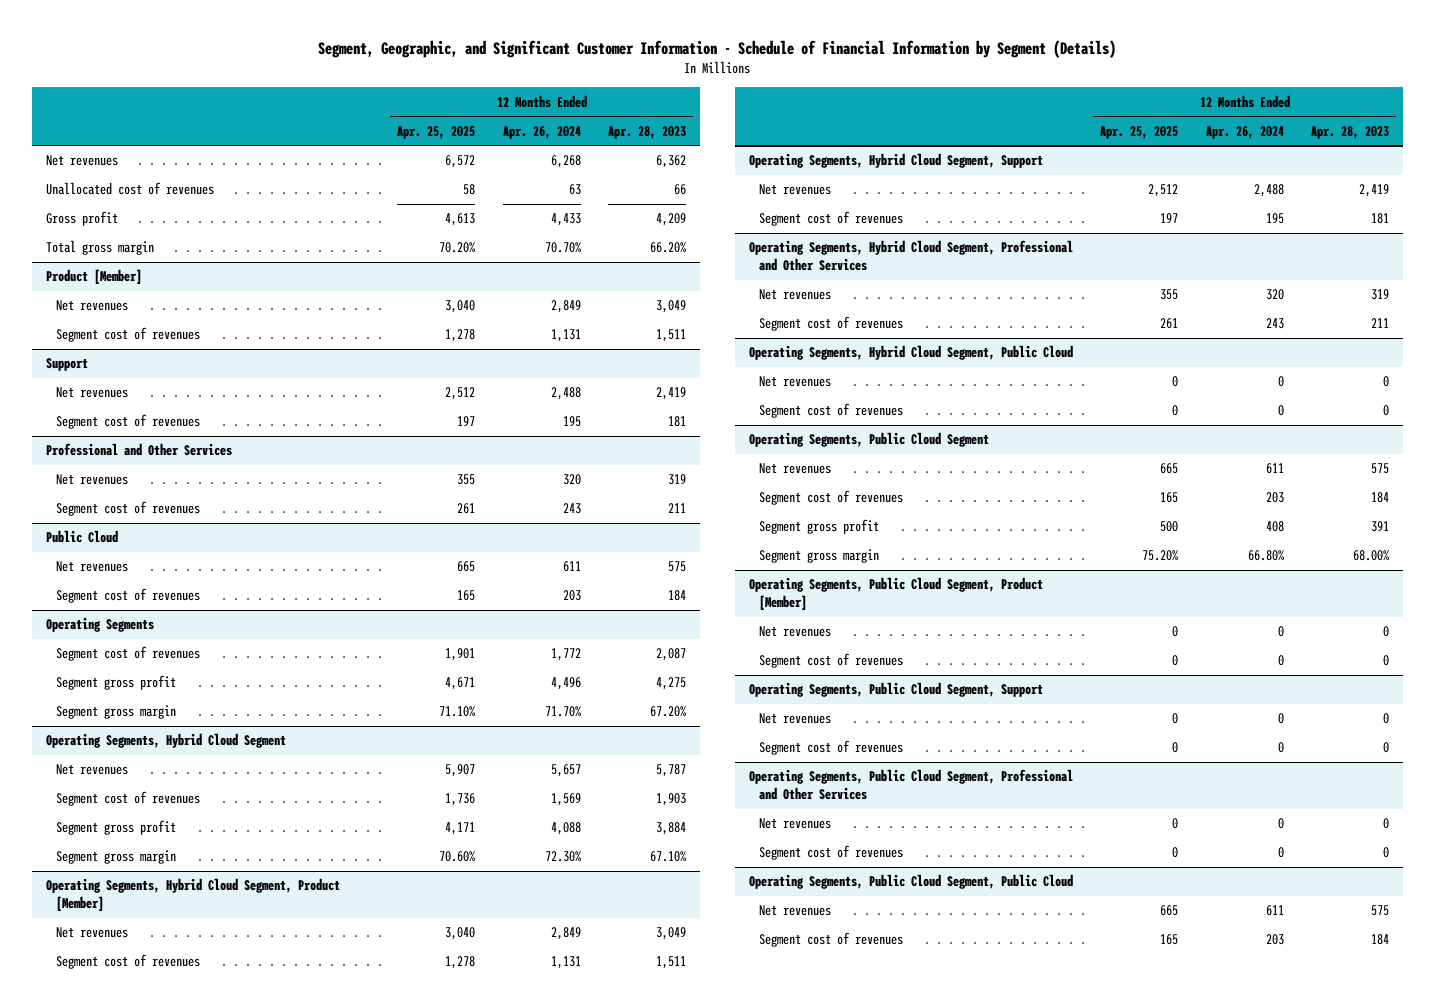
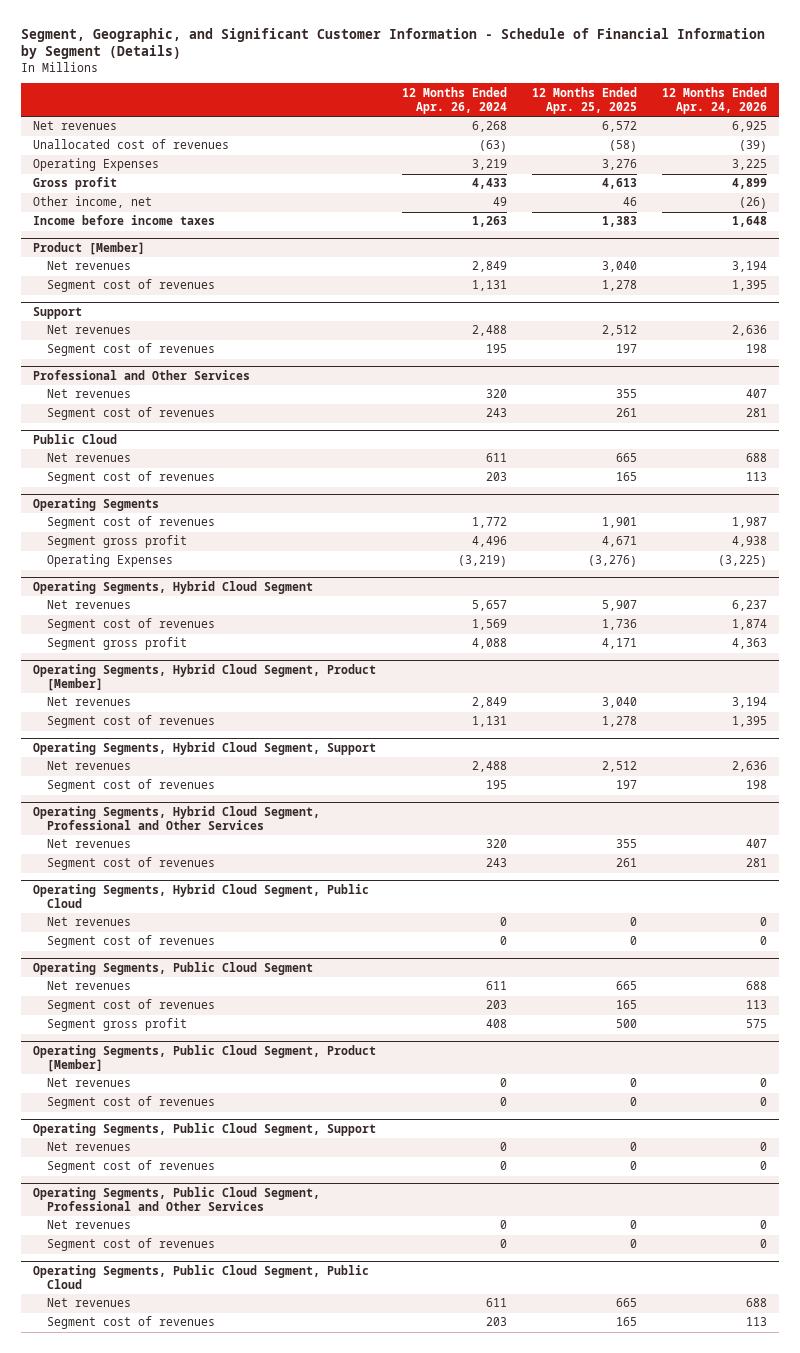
- | 12 Months Ended Apr. 25, 2025 | 12 Months Ended Apr. 26, 2024 | 12 Months Ended Apr. 28, 2023
+ | 12 Months Ended Apr. 26, 2024 | 12 Months Ended Apr. 25, 2025 | 12 Months Ended Apr. 24, 2026
- Unallocated cost of revenues | 58 | 63 | 66
+ Unallocated cost of revenues | (63) | (58) | (39)
+ Operating Expenses | 3,219 | 3,276 | 3,225
- Total gross margin | 70.20% | 70.70% | 66.20%
+ Other income, net | 49 | 46 | (26)
+ Income before income taxes | 1,263 | 1,383 | 1,648
@ Operating Segments
- Segment gross margin | 71.10% | 71.70% | 67.20%
+ Operating Expenses | (3,219) | (3,276) | (3,225)
@ Operating Segments, Hybrid Cloud Segment
- Segment gross margin | 70.60% | 72.30% | 67.10%
@ Operating Segments, Public Cloud Segment
- Segment gross margin | 75.20% | 66.80% | 68.00%

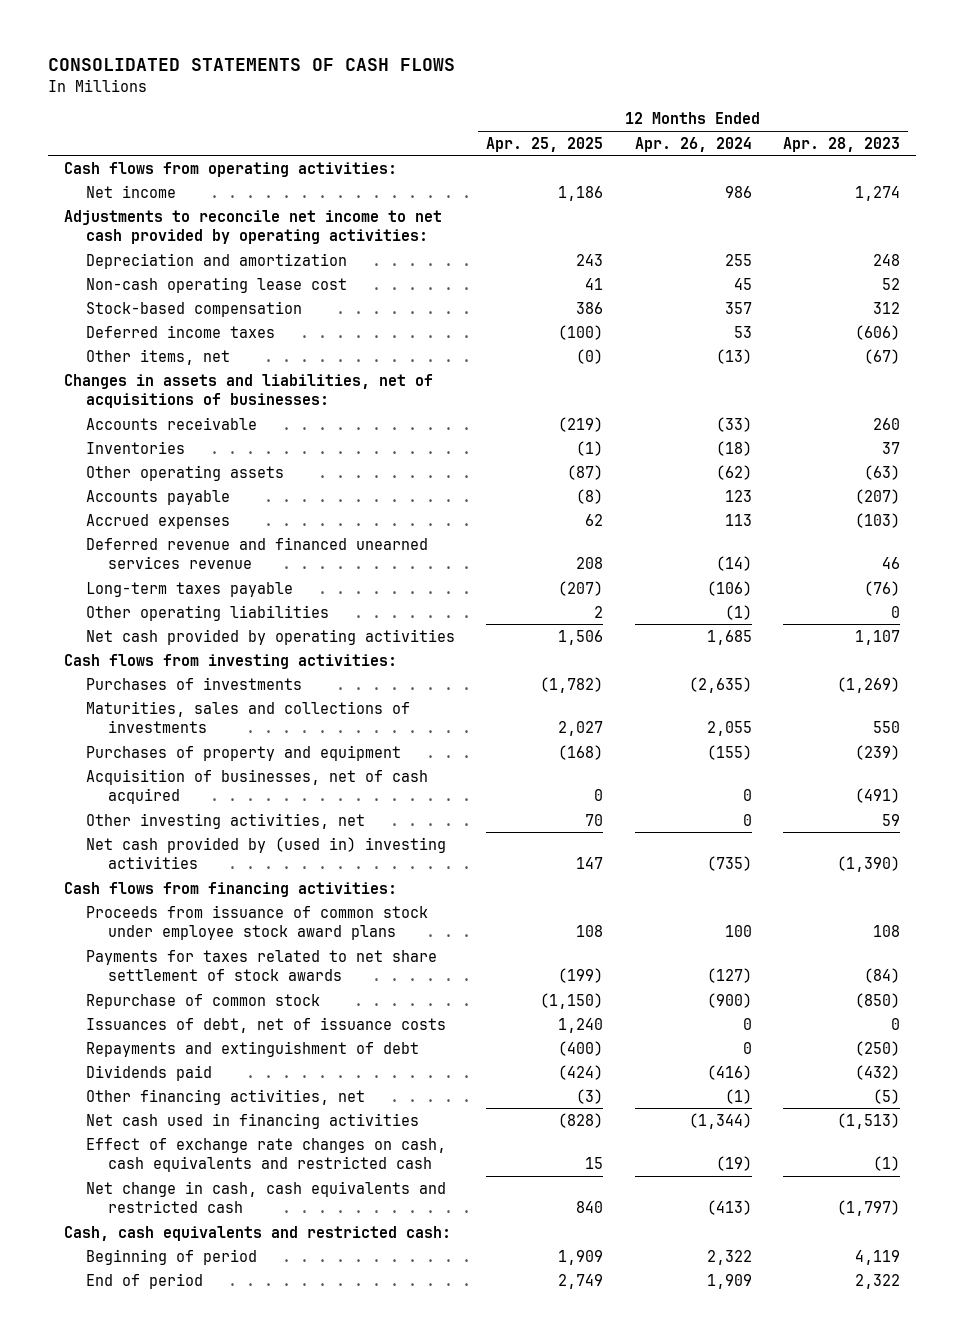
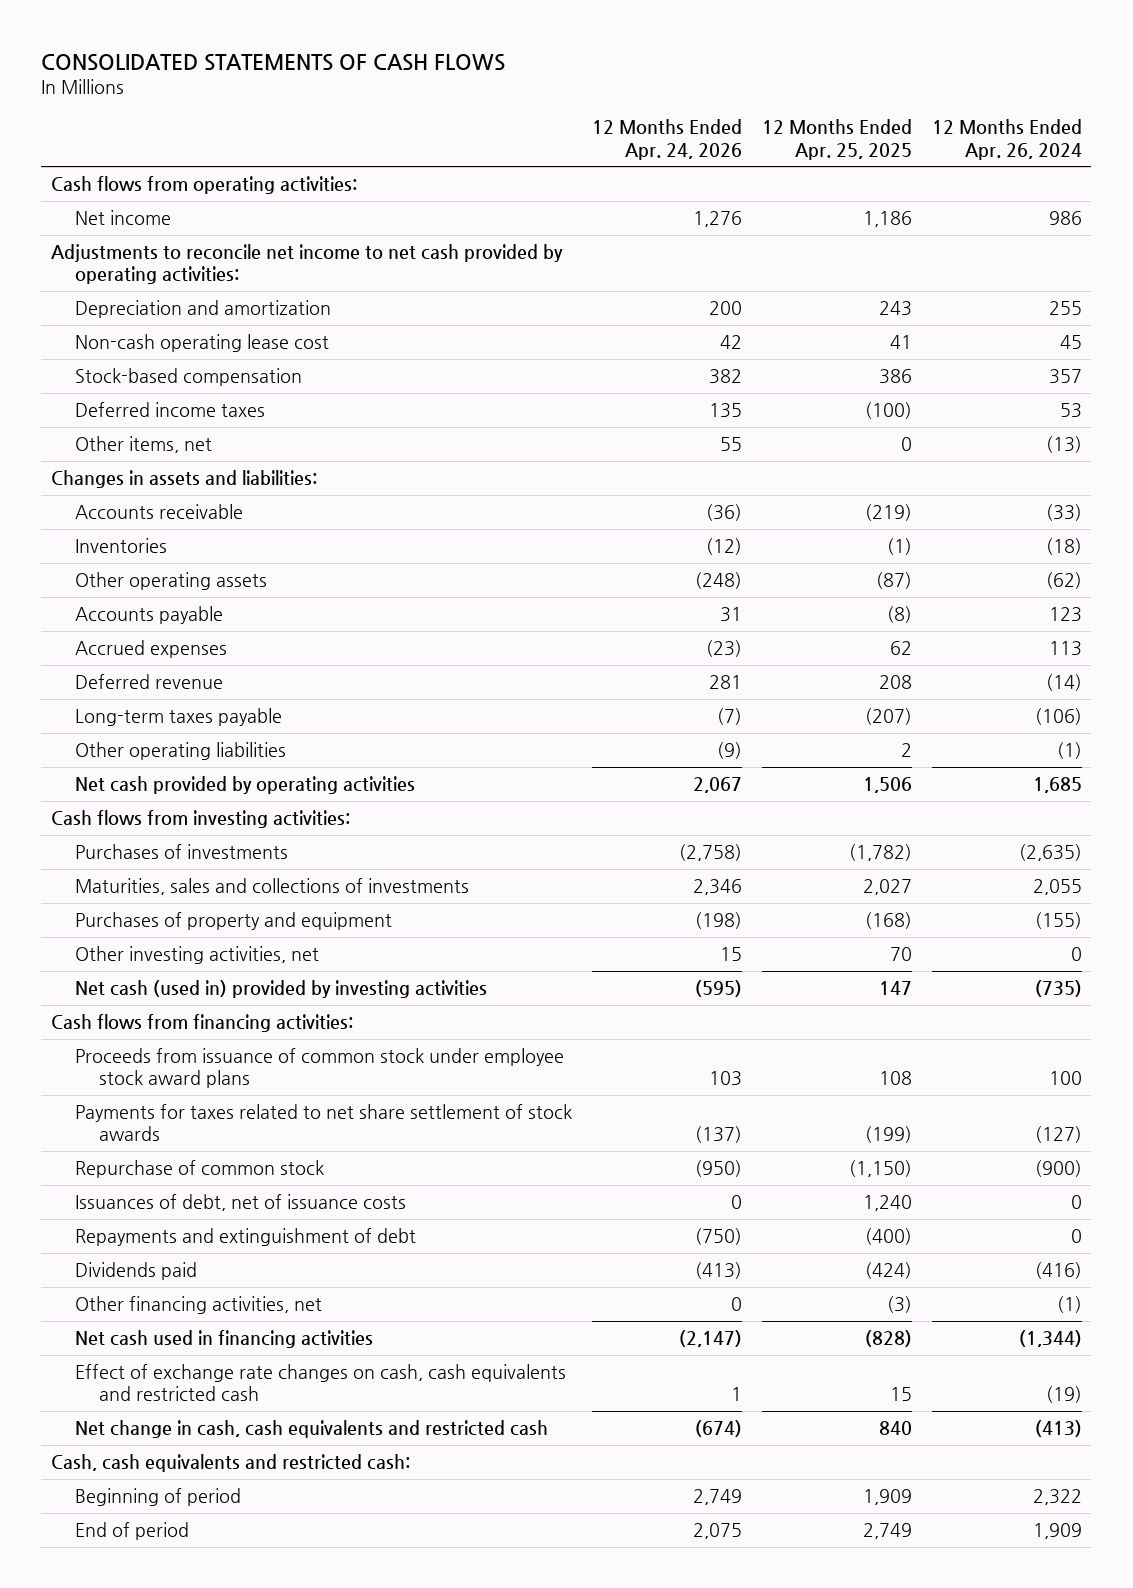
- | 12 Months Ended Apr. 25, 2025 | 12 Months Ended Apr. 26, 2024 | 12 Months Ended Apr. 28, 2023
+ | 12 Months Ended Apr. 24, 2026 | 12 Months Ended Apr. 25, 2025 | 12 Months Ended Apr. 26, 2024
- Other items, net | (0) | (13) | (67)
- Changes in assets and liabilities, net of acquisitions of businesses:
+ Other items, net | 55 | 0 | (13)
+ Changes in assets and liabilities:
- Deferred revenue and financed unearned services revenue | 208 | (14) | 46
+ Deferred revenue | 281 | 208 | (14)
- Acquisition of businesses, net of cash acquired | 0 | 0 | (491)
- Net cash provided by (used in) investing activities | 147 | (735) | (1,390)
+ Net cash (used in) provided by investing activities | (595) | 147 | (735)

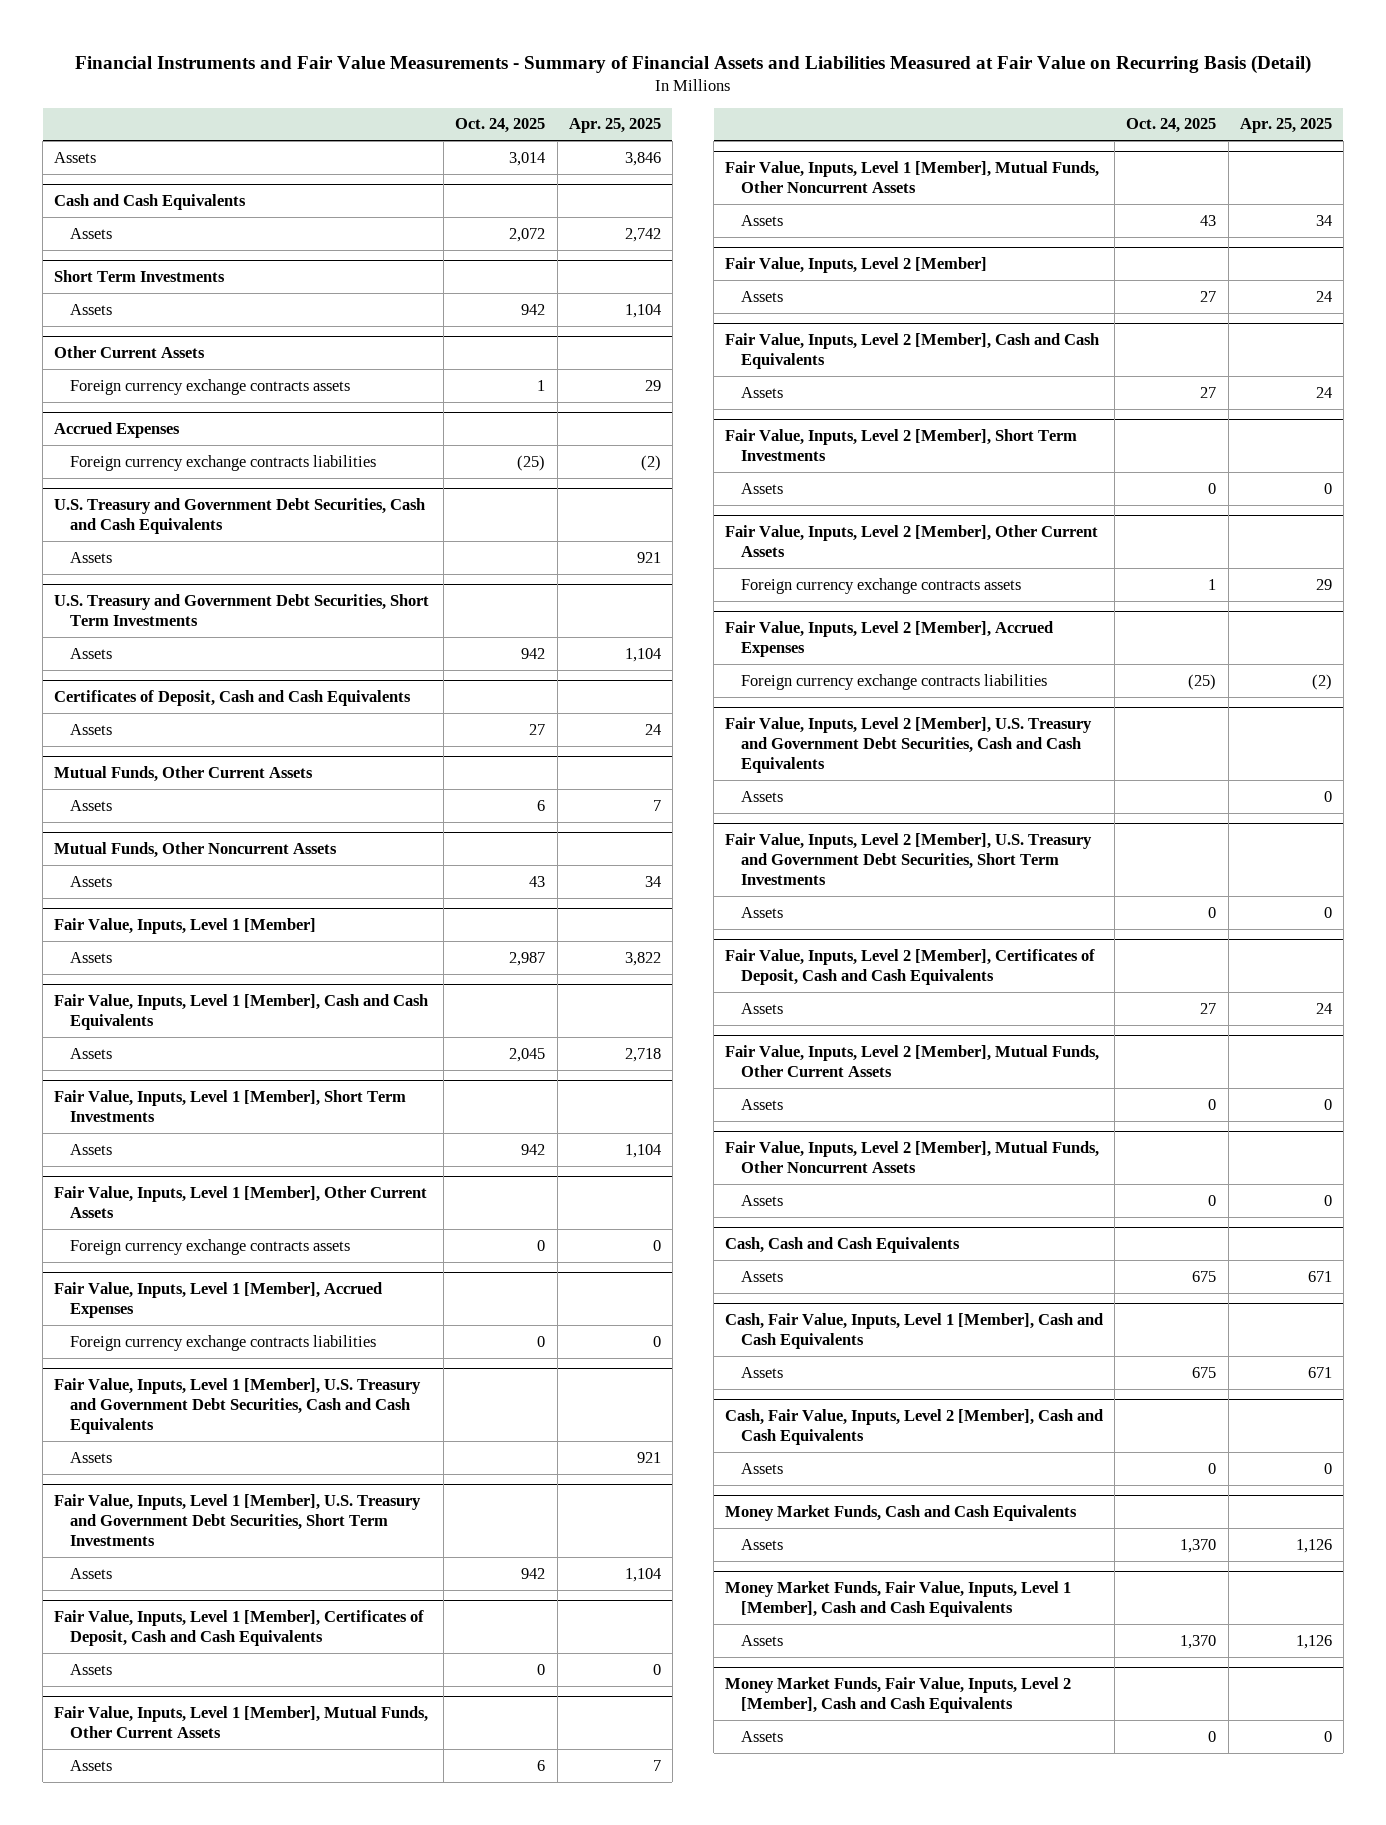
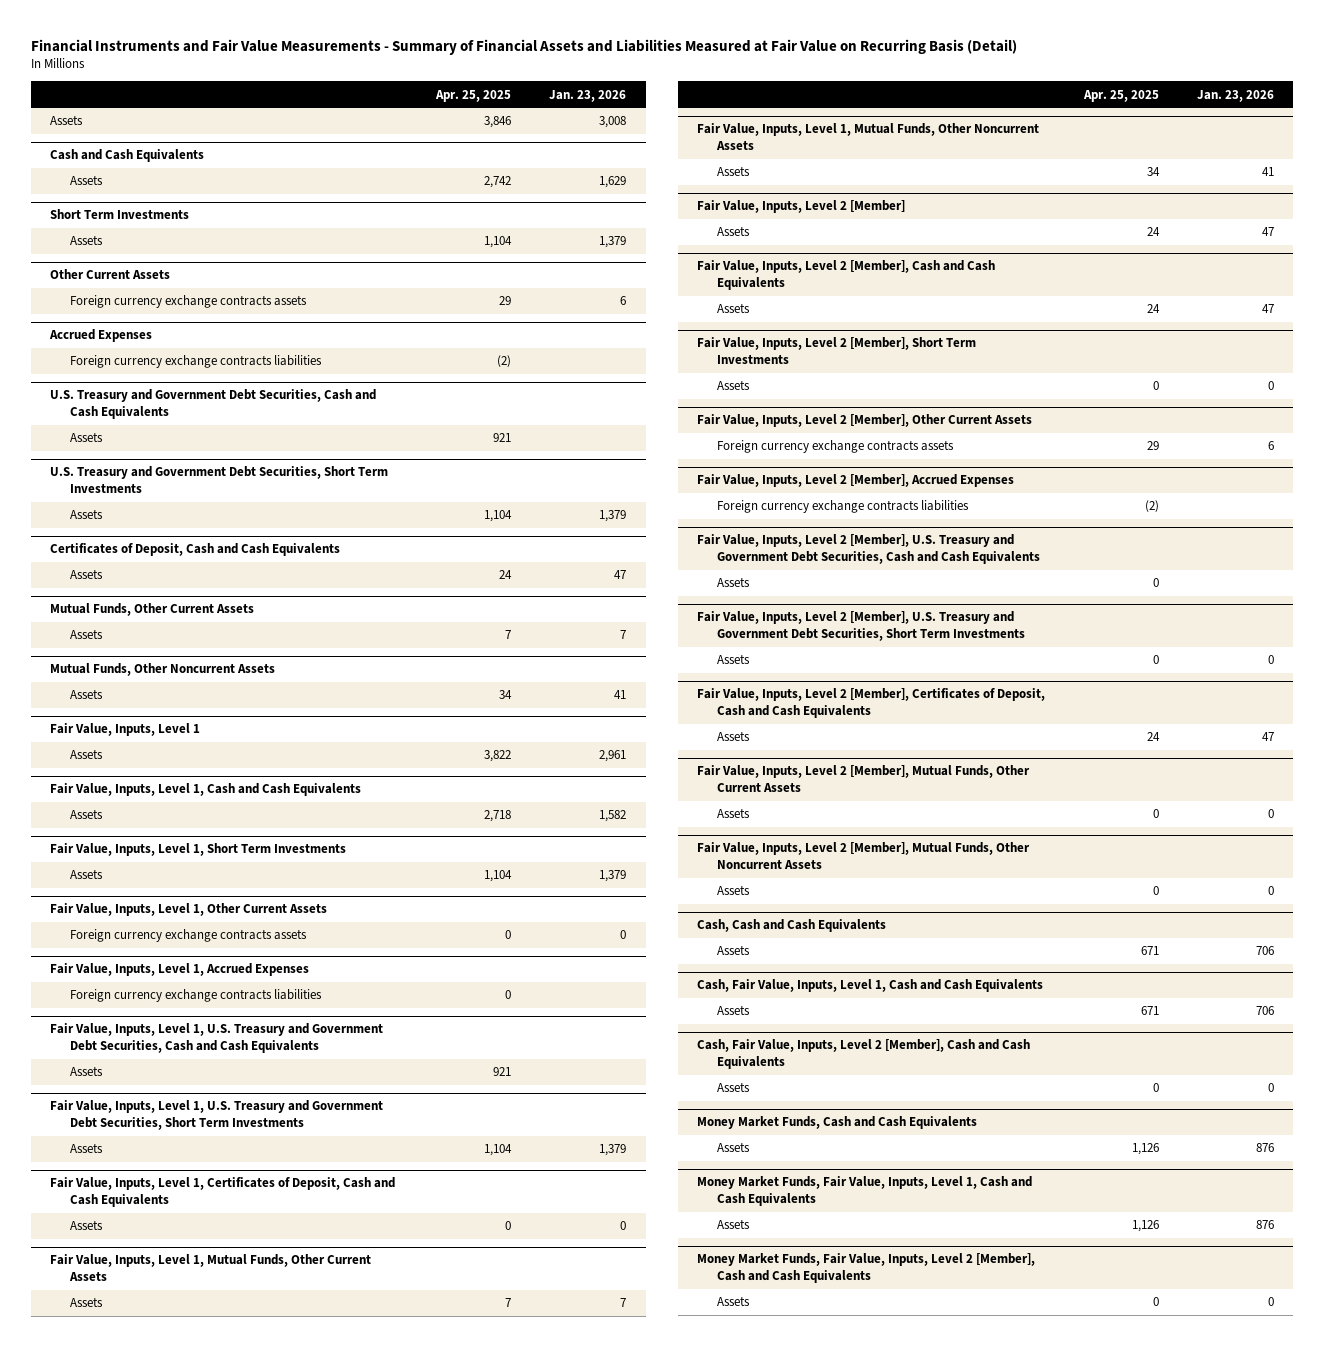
- | Oct. 24, 2025 | Apr. 25, 2025
+ | Apr. 25, 2025 | Jan. 23, 2026
- Fair Value, Inputs, Level 1 [Member]
+ Fair Value, Inputs, Level 1
- Fair Value, Inputs, Level 1 [Member], Cash and Cash Equivalents
+ Fair Value, Inputs, Level 1, Cash and Cash Equivalents
- Fair Value, Inputs, Level 1 [Member], Short Term Investments
+ Fair Value, Inputs, Level 1, Short Term Investments
- Fair Value, Inputs, Level 1 [Member], Other Current Assets
+ Fair Value, Inputs, Level 1, Other Current Assets
- Fair Value, Inputs, Level 1 [Member], Accrued Expenses
+ Fair Value, Inputs, Level 1, Accrued Expenses
- Fair Value, Inputs, Level 1 [Member], U.S. Treasury and Government Debt Securities, Cash and Cash Equivalents
+ Fair Value, Inputs, Level 1, U.S. Treasury and Government Debt Securities, Cash and Cash Equivalents
- Fair Value, Inputs, Level 1 [Member], U.S. Treasury and Government Debt Securities, Short Term Investments
+ Fair Value, Inputs, Level 1, U.S. Treasury and Government Debt Securities, Short Term Investments
- Fair Value, Inputs, Level 1 [Member], Certificates of Deposit, Cash and Cash Equivalents
+ Fair Value, Inputs, Level 1, Certificates of Deposit, Cash and Cash Equivalents
- Fair Value, Inputs, Level 1 [Member], Mutual Funds, Other Current Assets
+ Fair Value, Inputs, Level 1, Mutual Funds, Other Current Assets
- Fair Value, Inputs, Level 1 [Member], Mutual Funds, Other Noncurrent Assets
+ Fair Value, Inputs, Level 1, Mutual Funds, Other Noncurrent Assets
- Cash, Fair Value, Inputs, Level 1 [Member], Cash and Cash Equivalents
+ Cash, Fair Value, Inputs, Level 1, Cash and Cash Equivalents
- Money Market Funds, Fair Value, Inputs, Level 1 [Member], Cash and Cash Equivalents
+ Money Market Funds, Fair Value, Inputs, Level 1, Cash and Cash Equivalents

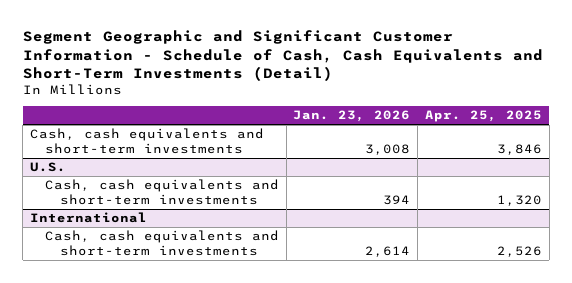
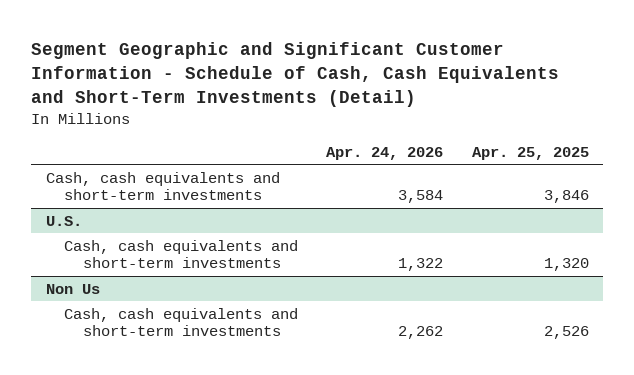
- | Jan. 23, 2026 | Apr. 25, 2025
+ | Apr. 24, 2026 | Apr. 25, 2025
- International
+ Non Us

